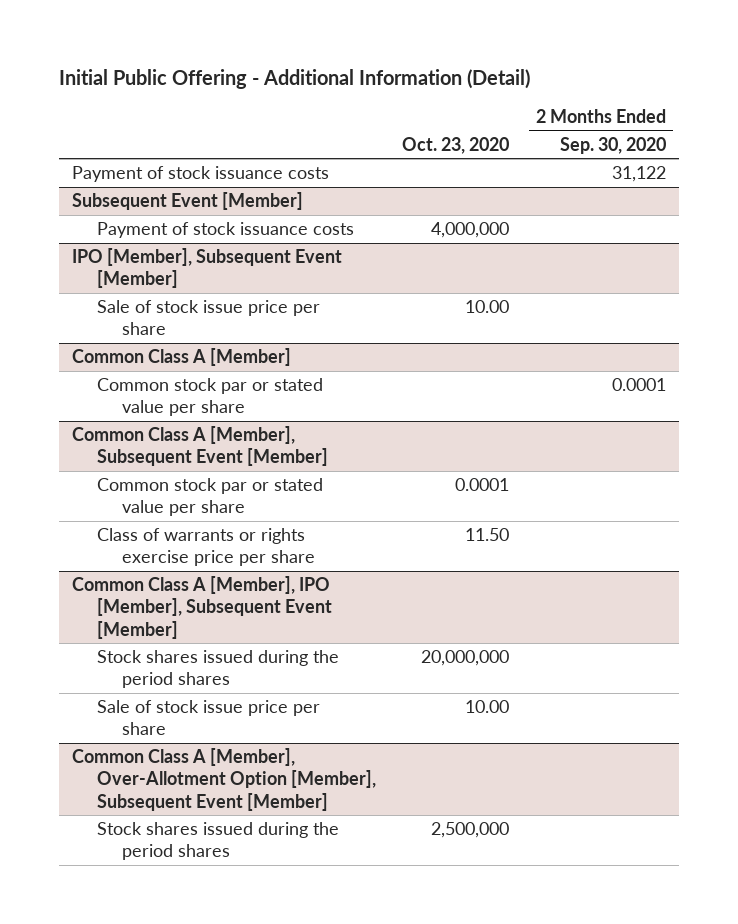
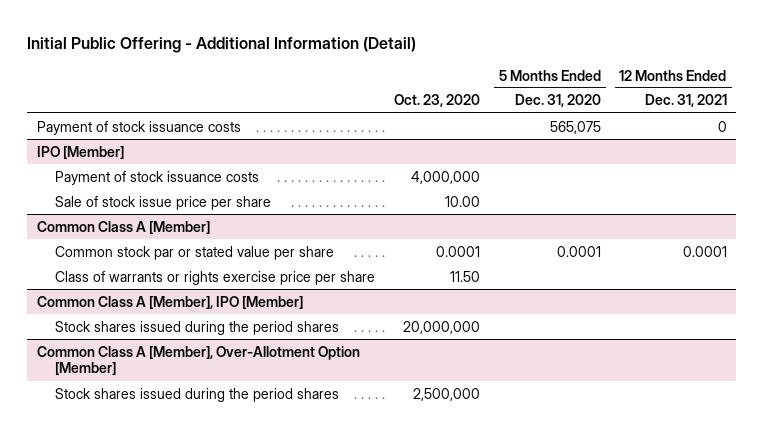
- | Oct. 23, 2020 | 2 Months Ended Sep. 30, 2020
+ | Oct. 23, 2020 | 5 Months Ended Dec. 31, 2020 | 12 Months Ended Dec. 31, 2021
- Subsequent Event [Member]
+ IPO [Member]
- IPO [Member], Subsequent Event [Member]
@ Common Class A [Member]
- Common stock par or stated value per share | | 0.0001
- Common Class A [Member], Subsequent Event [Member]
- Common Class A [Member], IPO [Member], Subsequent Event [Member]
+ Common Class A [Member], IPO [Member]
- Sale of stock issue price per share | 10.00 |
- Common Class A [Member], Over-Allotment Option [Member], Subsequent Event [Member]
+ Common Class A [Member], Over-Allotment Option [Member]

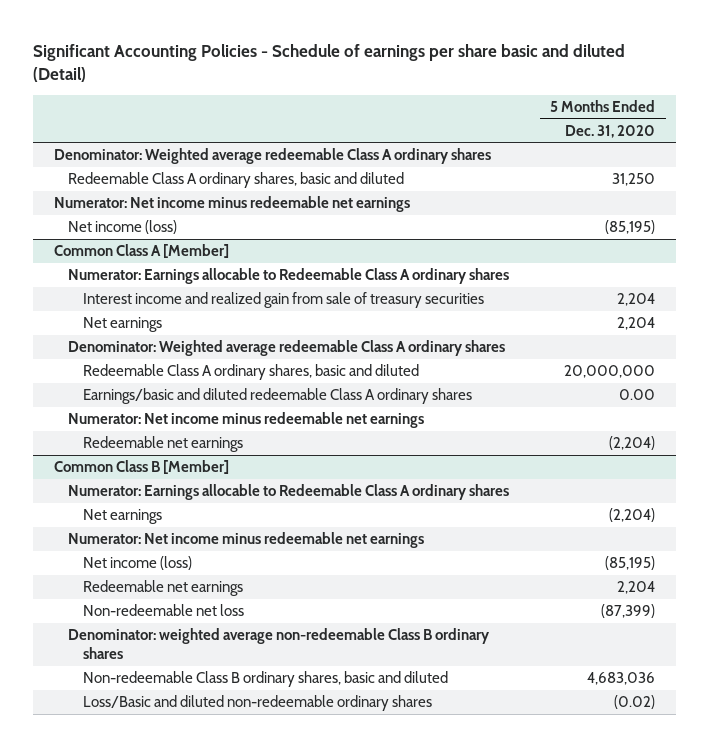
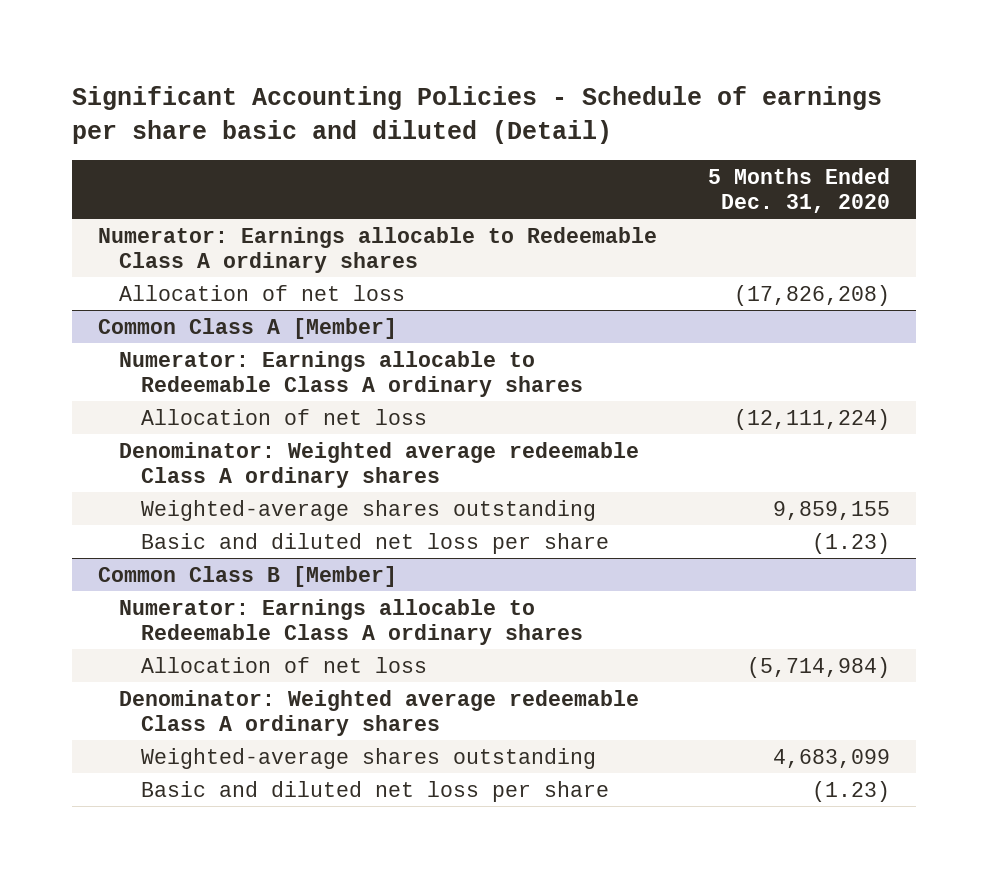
- Denominator: Weighted average redeemable Class A ordinary shares
- Redeemable Class A ordinary shares, basic and diluted | 31,250
- Numerator: Net income minus redeemable net earnings
- Net income (loss) | (85,195)
+ Numerator: Earnings allocable to Redeemable Class A ordinary shares
+ Allocation of net loss | (17,826,208)
@ Common Class A [Member]
- Interest income and realized gain from sale of treasury securities | 2,204
- Net earnings | 2,204
+ Allocation of net loss | (12,111,224)
- Redeemable Class A ordinary shares, basic and diluted | 20,000,000
- Earnings/basic and diluted redeemable Class A ordinary shares | 0.00
- Numerator: Net income minus redeemable net earnings
- Redeemable net earnings | (2,204)
+ Weighted-average shares outstanding | 9,859,155
+ Basic and diluted net loss per share | (1.23)
@ Common Class B [Member]
- Net earnings | (2,204)
- Numerator: Net income minus redeemable net earnings
- Net income (loss) | (85,195)
- Redeemable net earnings | 2,204
- Non-redeemable net loss | (87,399)
- Denominator: weighted average non-redeemable Class B ordinary shares
- Non-redeemable Class B ordinary shares, basic and diluted | 4,683,036
- Loss/Basic and diluted non-redeemable ordinary shares | (0.02)
+ Allocation of net loss | (5,714,984)
+ Denominator: Weighted average redeemable Class A ordinary shares
+ Weighted-average shares outstanding | 4,683,099
+ Basic and diluted net loss per share | (1.23)

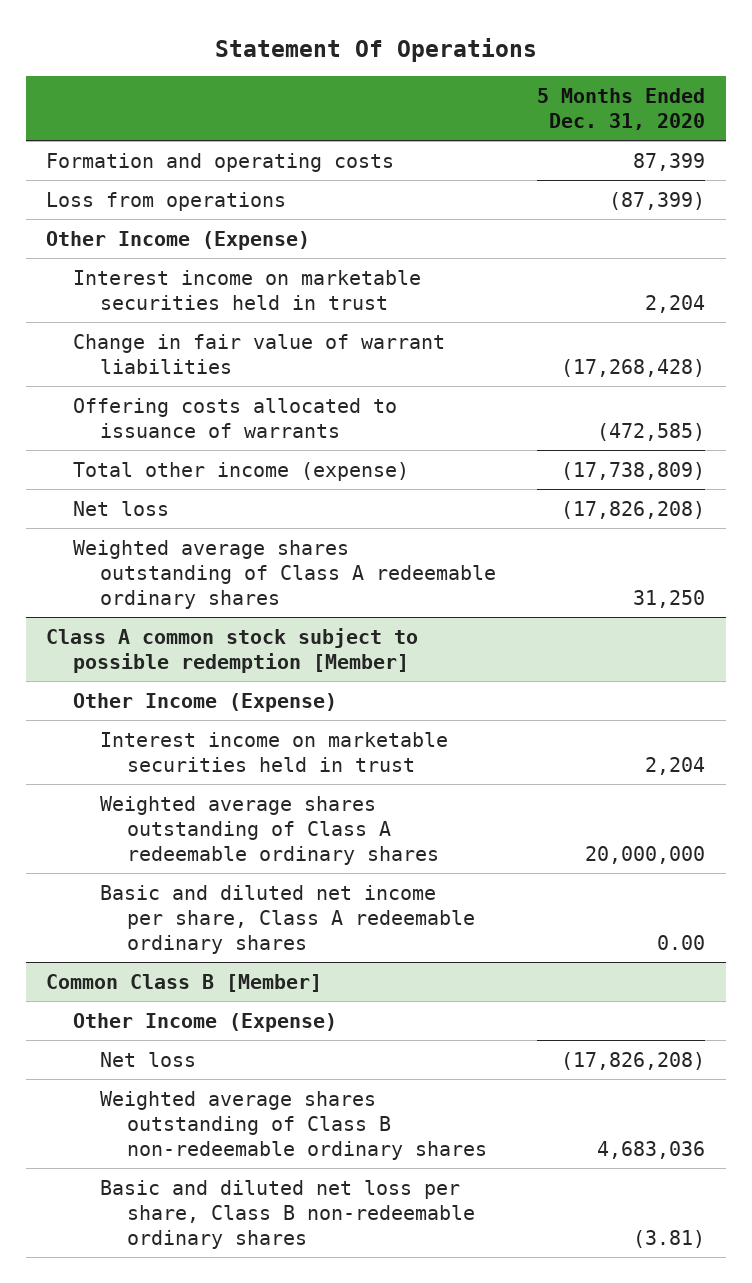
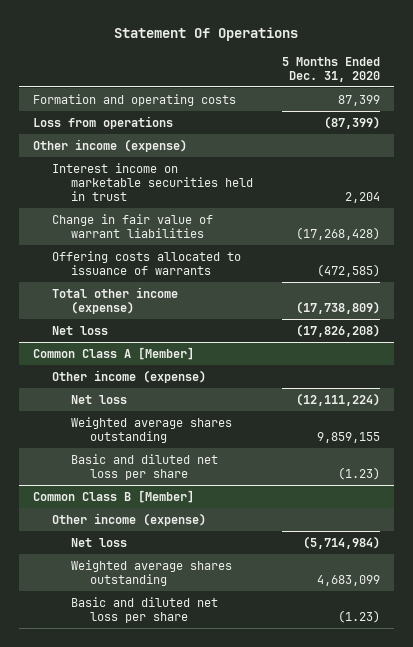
- Other Income (Expense)
+ Other income (expense)
- Weighted average shares outstanding of Class A redeemable ordinary shares | 31,250
- Class A common stock subject to possible redemption [Member]
- Other Income (Expense)
- Interest income on marketable securities held in trust | 2,204
- Weighted average shares outstanding of Class A redeemable ordinary shares | 20,000,000
- Basic and diluted net income per share, Class A redeemable ordinary shares | 0.00
+ Common Class A [Member]
+ Other income (expense)
+ Net loss | (12,111,224)
+ Weighted average shares outstanding | 9,859,155
+ Basic and diluted net loss per share | (1.23)
@ Common Class B [Member]
- Other Income (Expense)
- Net loss | (17,826,208)
- Weighted average shares outstanding of Class B non-redeemable ordinary shares | 4,683,036
- Basic and diluted net loss per share, Class B non-redeemable ordinary shares | (3.81)
+ Other income (expense)
+ Net loss | (5,714,984)
+ Weighted average shares outstanding | 4,683,099
+ Basic and diluted net loss per share | (1.23)

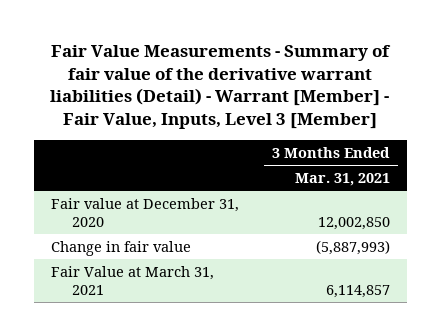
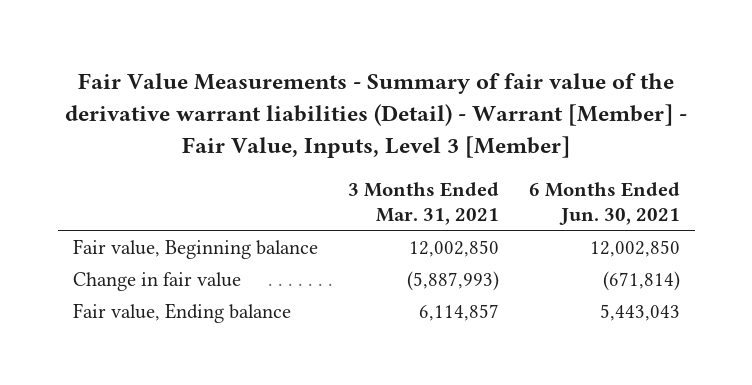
- | 3 Months Ended Mar. 31, 2021
+ | 3 Months Ended Mar. 31, 2021 | 6 Months Ended Jun. 30, 2021
- Fair value at December 31, 2020 | 12,002,850
+ Fair value, Beginning balance | 12,002,850 | 12,002,850
- Fair Value at March 31, 2021 | 6,114,857
+ Fair value, Ending balance | 6,114,857 | 5,443,043

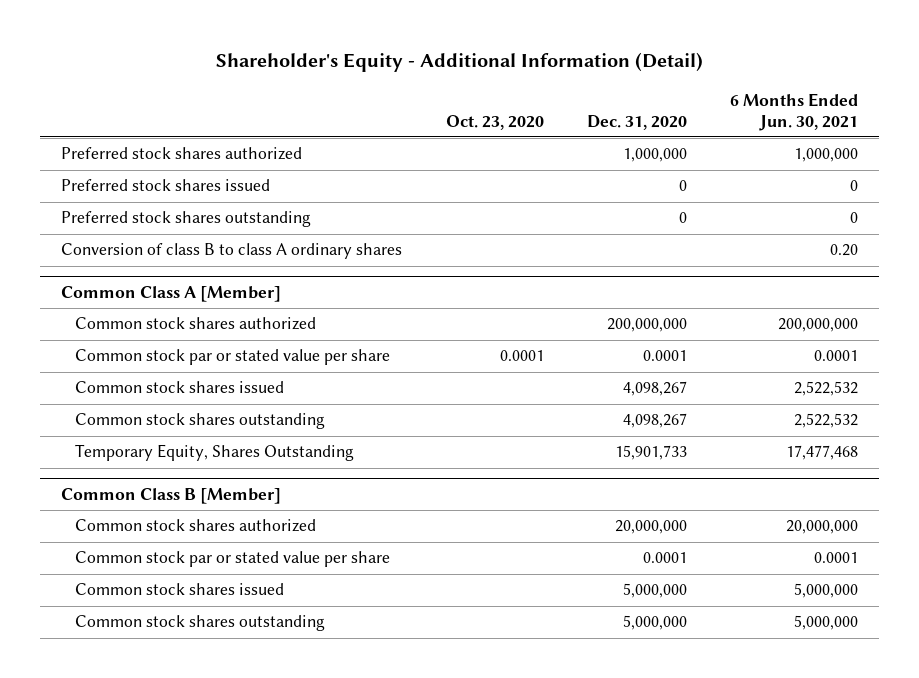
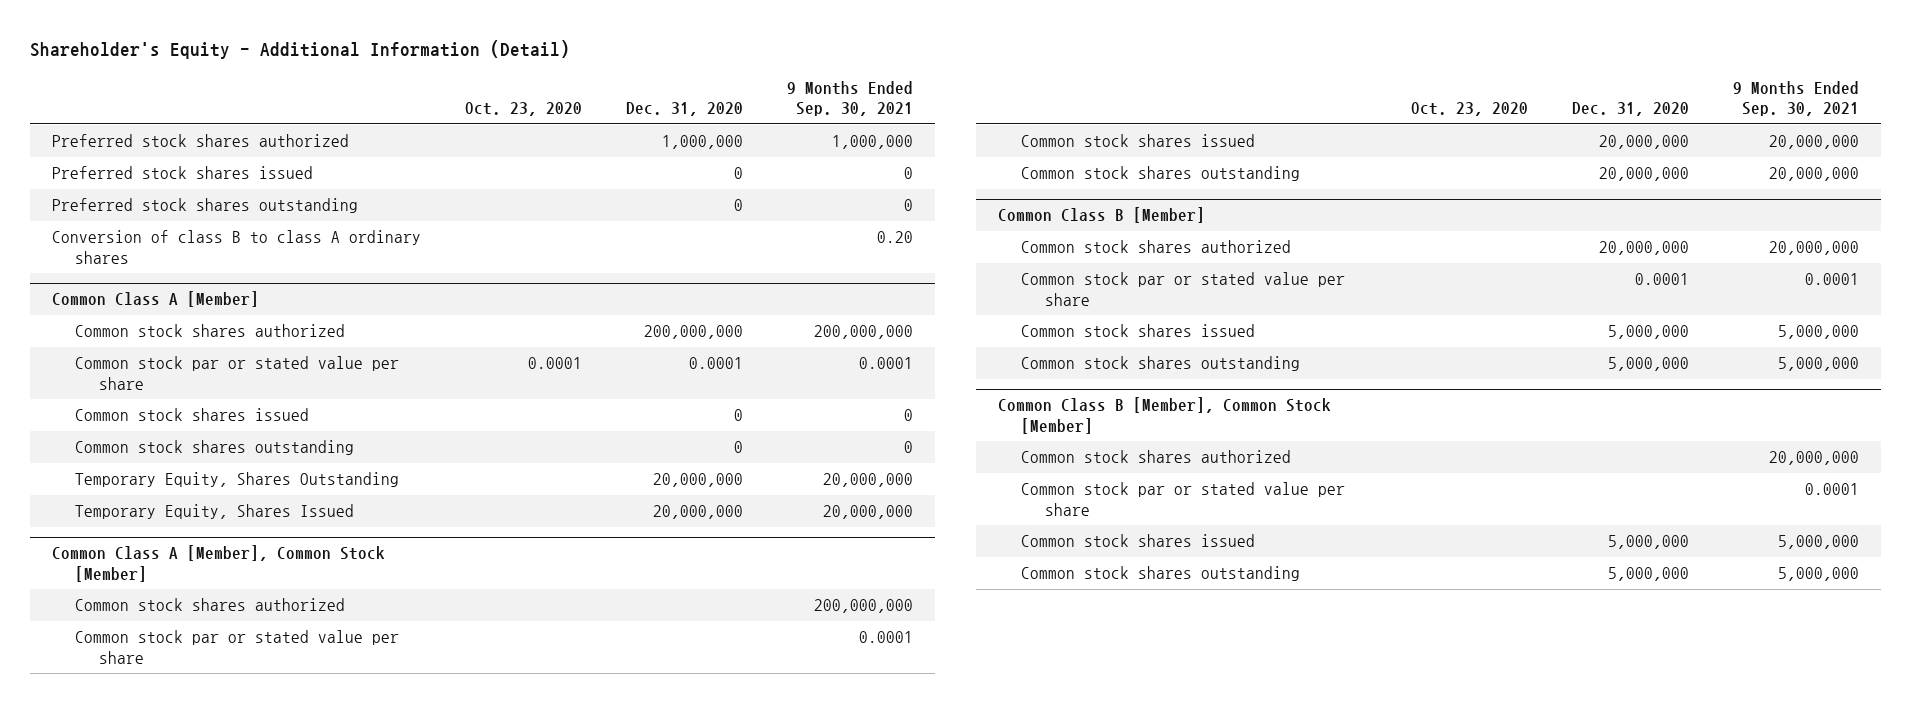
- | Oct. 23, 2020 | Dec. 31, 2020 | 6 Months Ended Jun. 30, 2021
+ | Oct. 23, 2020 | Dec. 31, 2020 | 9 Months Ended Sep. 30, 2021
@ Common Class A [Member]
- Common stock shares issued | | 4,098,267 | 2,522,532
- Common stock shares outstanding | | 4,098,267 | 2,522,532
- Temporary Equity, Shares Outstanding | | 15,901,733 | 17,477,468
+ Common stock shares issued | | 0 | 0
+ Common stock shares outstanding | | 0 | 0
+ Temporary Equity, Shares Outstanding | | 20,000,000 | 20,000,000
+ Temporary Equity, Shares Issued | | 20,000,000 | 20,000,000
+ Common Class A [Member], Common Stock [Member]
+ Common stock shares authorized | | | 200,000,000
+ Common stock par or stated value per share | | | 0.0001
+ Common stock shares issued | | 20,000,000 | 20,000,000
+ Common stock shares outstanding | | 20,000,000 | 20,000,000
+ Common Class B [Member], Common Stock [Member]
+ Common stock shares authorized | | | 20,000,000
+ Common stock par or stated value per share | | | 0.0001
+ Common stock shares issued | | 5,000,000 | 5,000,000
+ Common stock shares outstanding | | 5,000,000 | 5,000,000

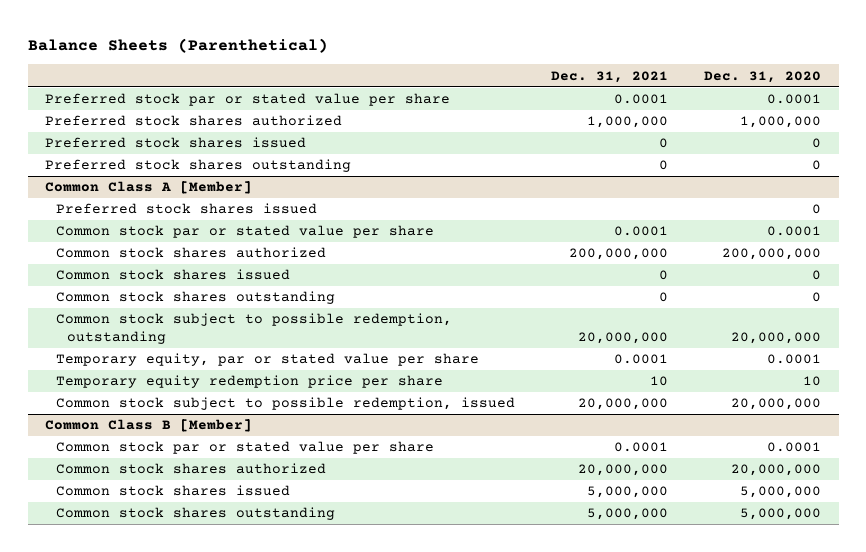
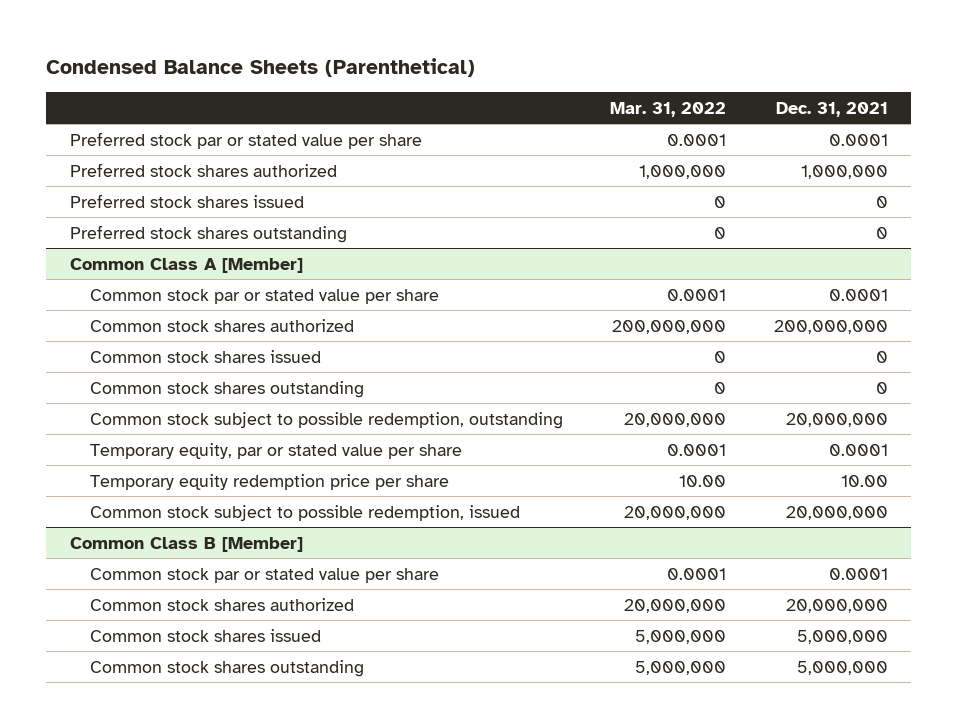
- Balance Sheets (Parenthetical)
+ Condensed Balance Sheets (Parenthetical)
- | Dec. 31, 2021 | Dec. 31, 2020
+ | Mar. 31, 2022 | Dec. 31, 2021
@ Common Class A [Member]
- Preferred stock shares issued | | 0
- Temporary equity redemption price per share | 10 | 10
+ Temporary equity redemption price per share | 10.00 | 10.00

